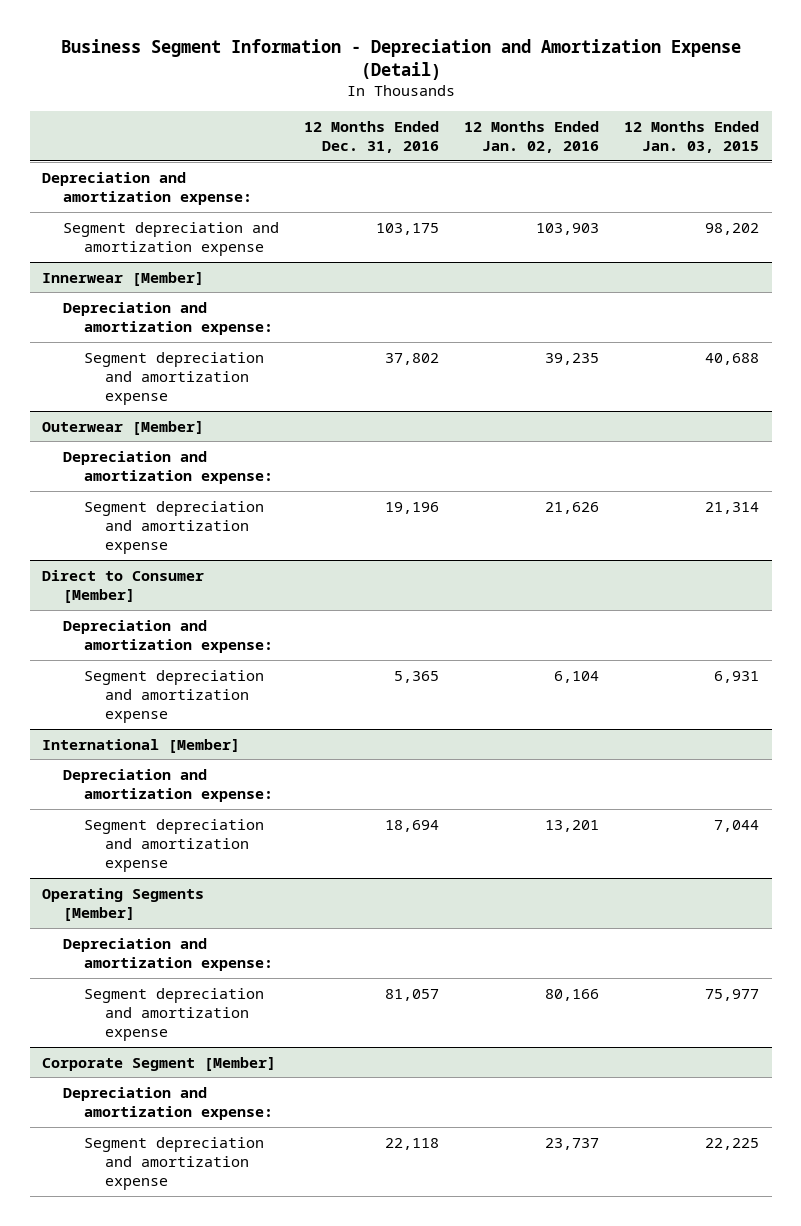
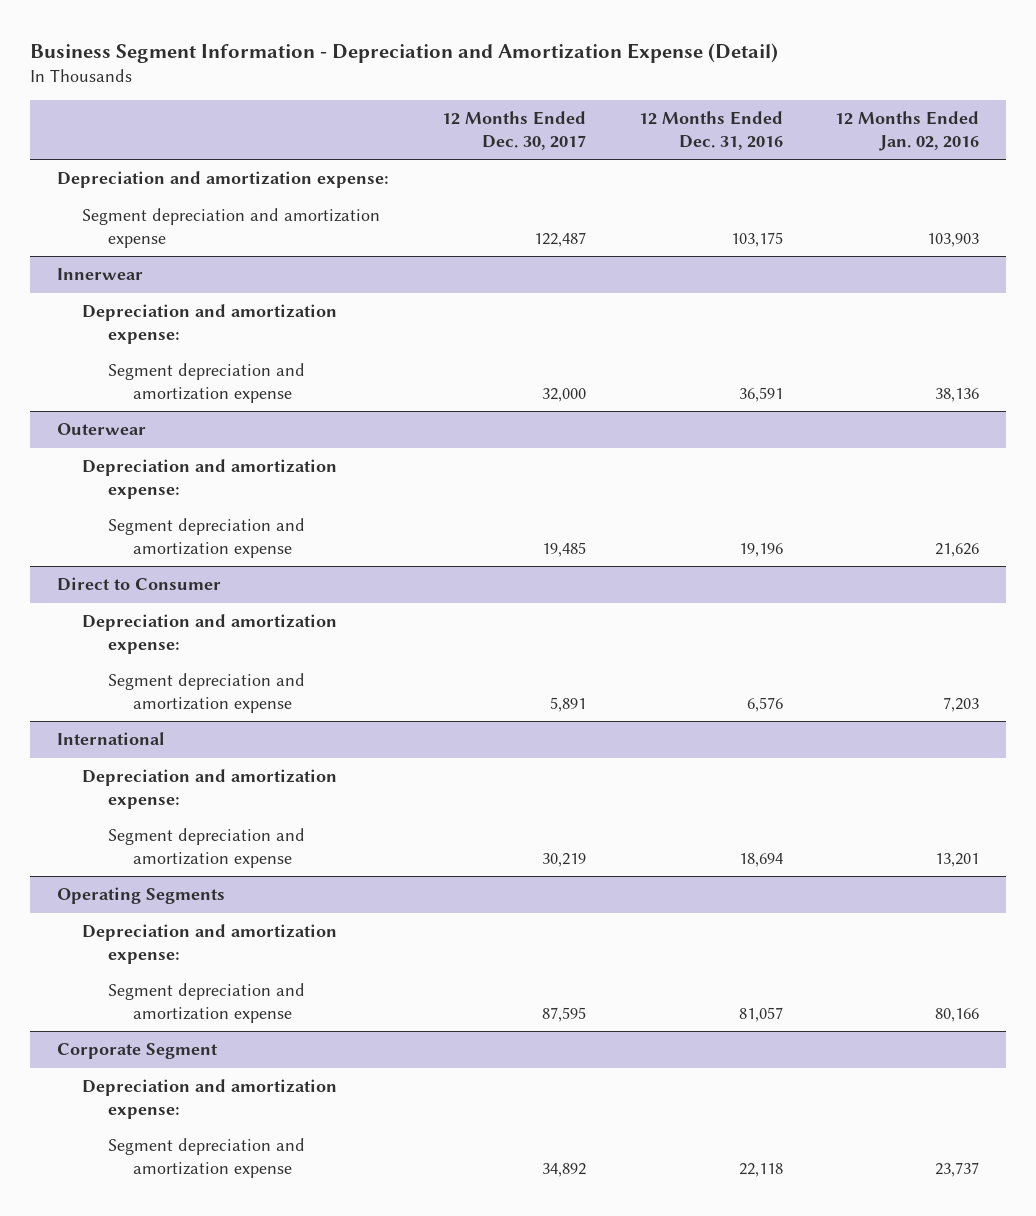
- | 12 Months Ended Dec. 31, 2016 | 12 Months Ended Jan. 02, 2016 | 12 Months Ended Jan. 03, 2015
+ | 12 Months Ended Dec. 30, 2017 | 12 Months Ended Dec. 31, 2016 | 12 Months Ended Jan. 02, 2016
- Innerwear [Member]
+ Innerwear
- Segment depreciation and amortization expense | 37,802 | 39,235 | 40,688
- Outerwear [Member]
+ Segment depreciation and amortization expense | 32,000 | 36,591 | 38,136
+ Outerwear
- Direct to Consumer [Member]
+ Direct to Consumer
- Segment depreciation and amortization expense | 5,365 | 6,104 | 6,931
- International [Member]
+ Segment depreciation and amortization expense | 5,891 | 6,576 | 7,203
+ International
- Operating Segments [Member]
+ Operating Segments
- Corporate Segment [Member]
+ Corporate Segment

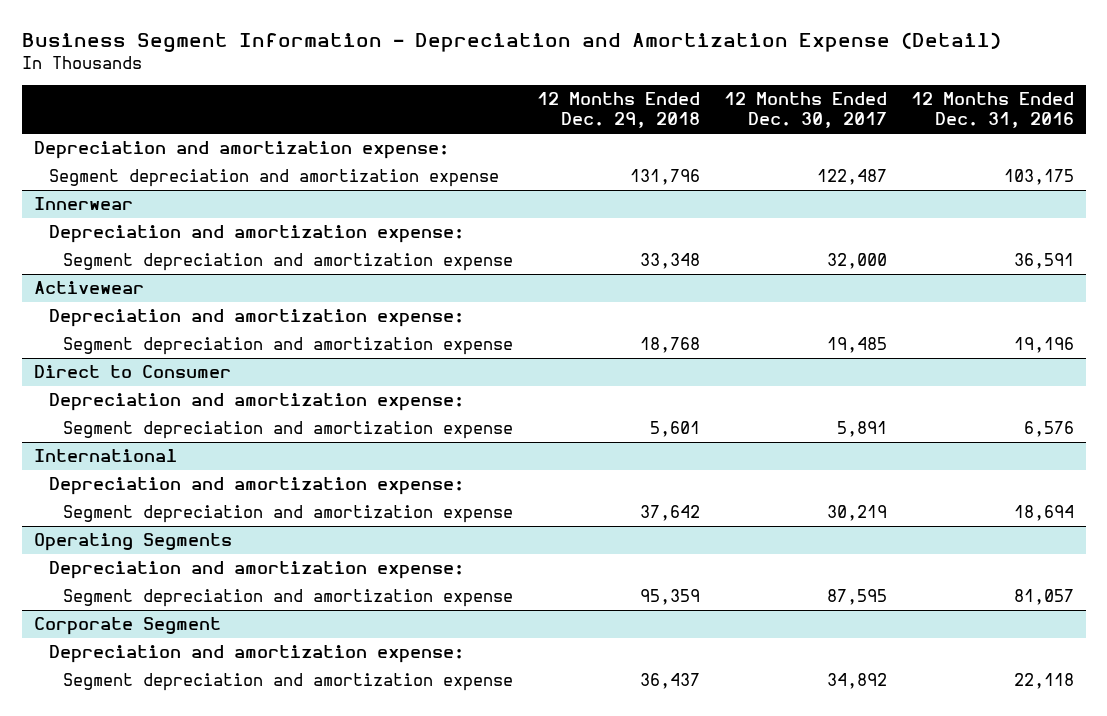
- | 12 Months Ended Dec. 30, 2017 | 12 Months Ended Dec. 31, 2016 | 12 Months Ended Jan. 02, 2016
+ | 12 Months Ended Dec. 29, 2018 | 12 Months Ended Dec. 30, 2017 | 12 Months Ended Dec. 31, 2016
- Outerwear
+ Activewear

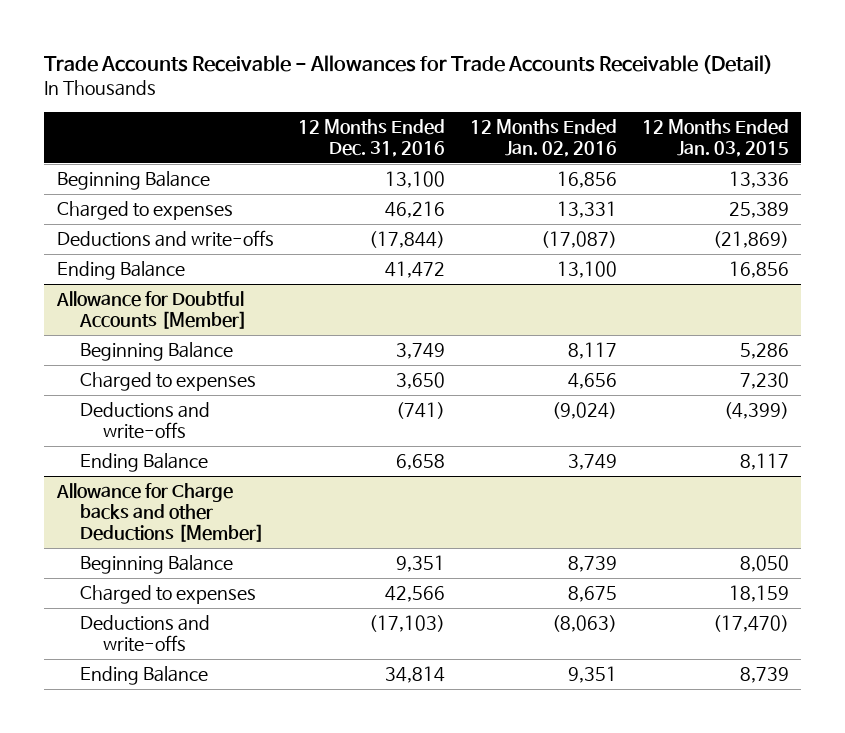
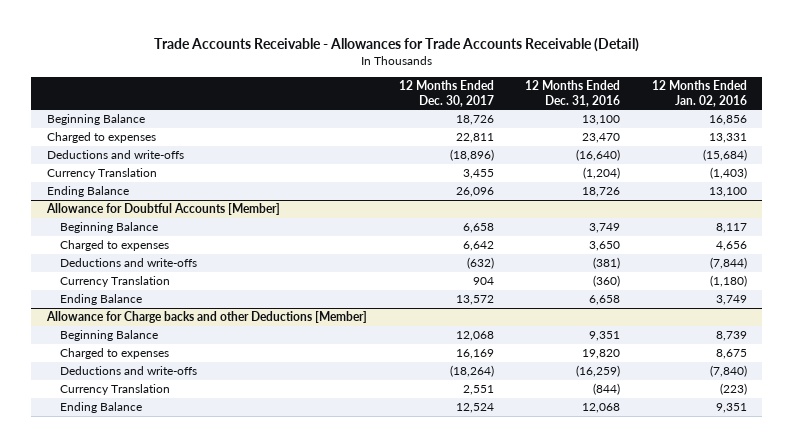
- | 12 Months Ended Dec. 31, 2016 | 12 Months Ended Jan. 02, 2016 | 12 Months Ended Jan. 03, 2015
+ | 12 Months Ended Dec. 30, 2017 | 12 Months Ended Dec. 31, 2016 | 12 Months Ended Jan. 02, 2016
- Charged to expenses | 46,216 | 13,331 | 25,389
- Deductions and write-offs | (17,844) | (17,087) | (21,869)
- Ending Balance | 41,472 | 13,100 | 16,856
+ Charged to expenses | 22,811 | 23,470 | 13,331
+ Deductions and write-offs | (18,896) | (16,640) | (15,684)
+ Currency Translation | 3,455 | (1,204) | (1,403)
+ Ending Balance | 26,096 | 18,726 | 13,100
@ Allowance for Doubtful Accounts [Member]
- Deductions and write-offs | (741) | (9,024) | (4,399)
+ Deductions and write-offs | (632) | (381) | (7,844)
+ Currency Translation | 904 | (360) | (1,180)
@ Allowance for Charge backs and other Deductions [Member]
- Charged to expenses | 42,566 | 8,675 | 18,159
- Deductions and write-offs | (17,103) | (8,063) | (17,470)
- Ending Balance | 34,814 | 9,351 | 8,739
+ Charged to expenses | 16,169 | 19,820 | 8,675
+ Deductions and write-offs | (18,264) | (16,259) | (7,840)
+ Currency Translation | 2,551 | (844) | (223)
+ Ending Balance | 12,524 | 12,068 | 9,351

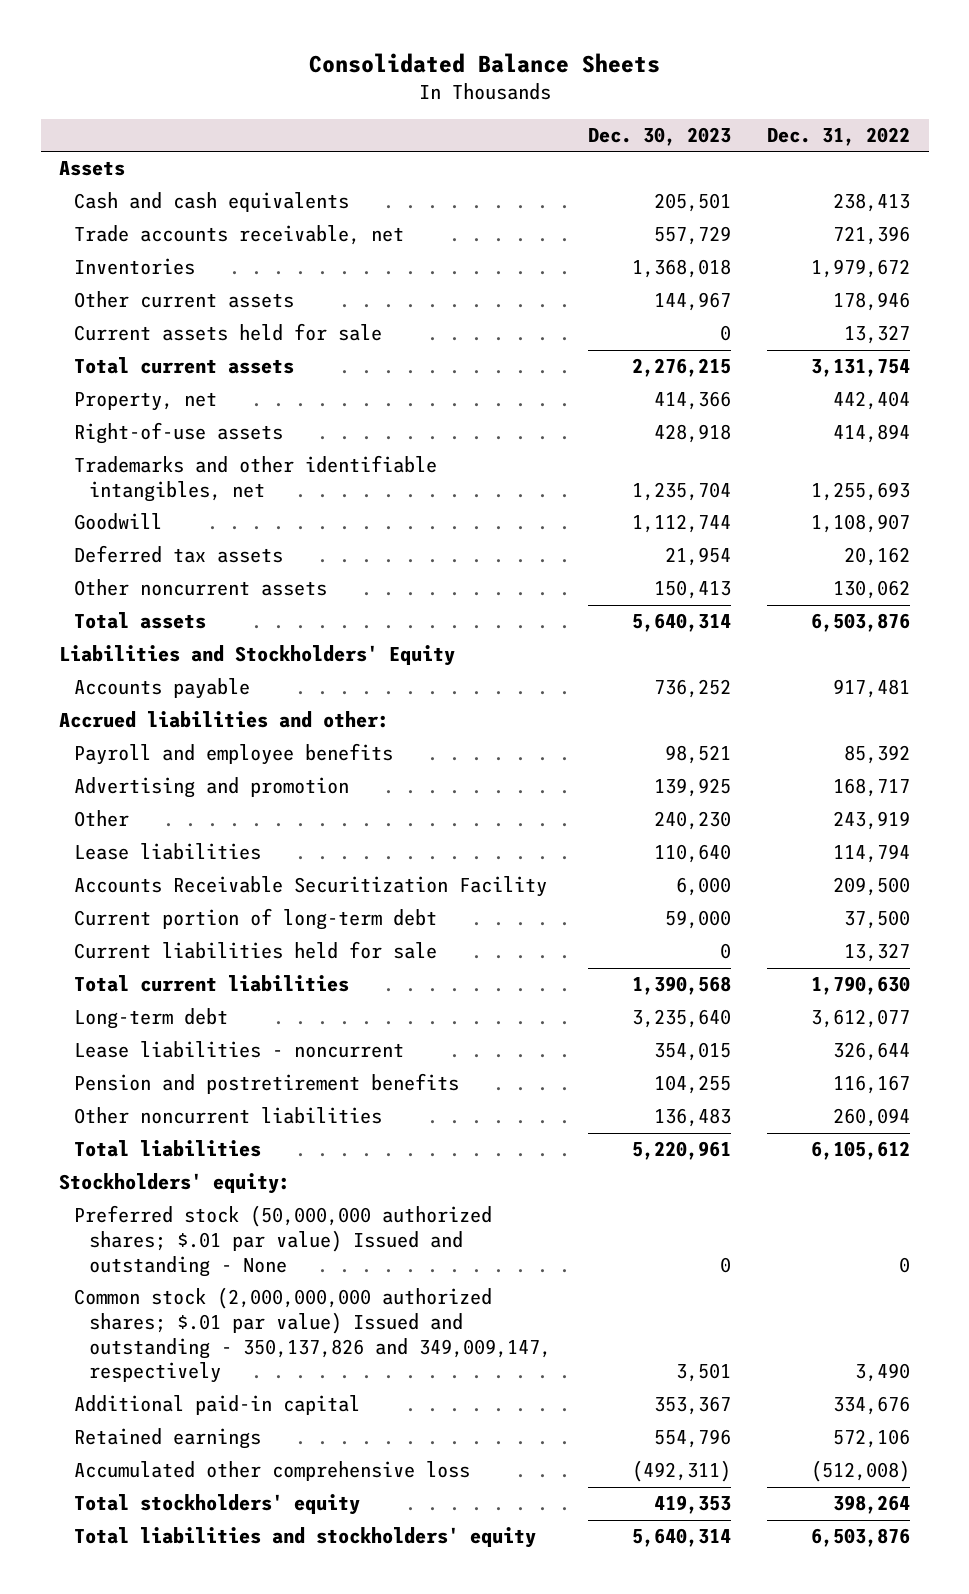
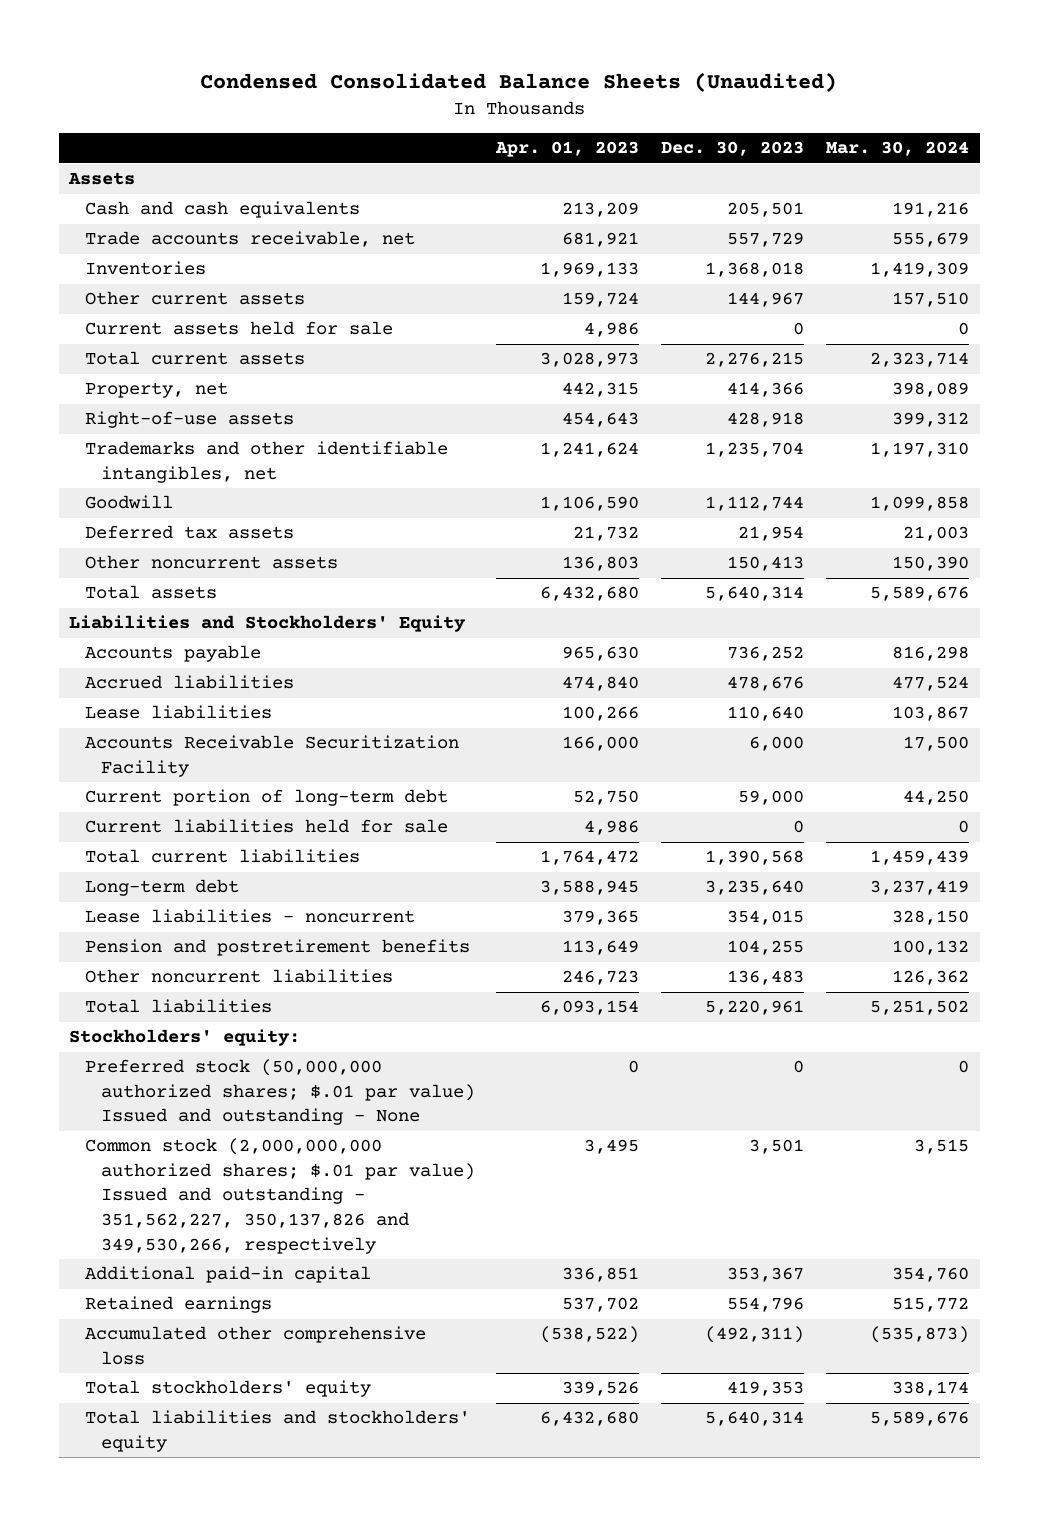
- Consolidated Balance Sheets
+ Condensed Consolidated Balance Sheets (Unaudited)
- | Dec. 30, 2023 | Dec. 31, 2022
+ | Apr. 01, 2023 | Dec. 30, 2023 | Mar. 30, 2024
- Accrued liabilities and other:
- Payroll and employee benefits | 98,521 | 85,392
- Advertising and promotion | 139,925 | 168,717
- Other | 240,230 | 243,919
+ Accrued liabilities | 474,840 | 478,676 | 477,524
- Common stock (2,000,000,000 authorized shares; $.01 par value) Issued and outstanding - 350,137,826 and 349,009,147, respectively | 3,501 | 3,490
+ Common stock (2,000,000,000 authorized shares; $.01 par value) Issued and outstanding - 351,562,227, 350,137,826 and 349,530,266, respectively | 3,495 | 3,501 | 3,515

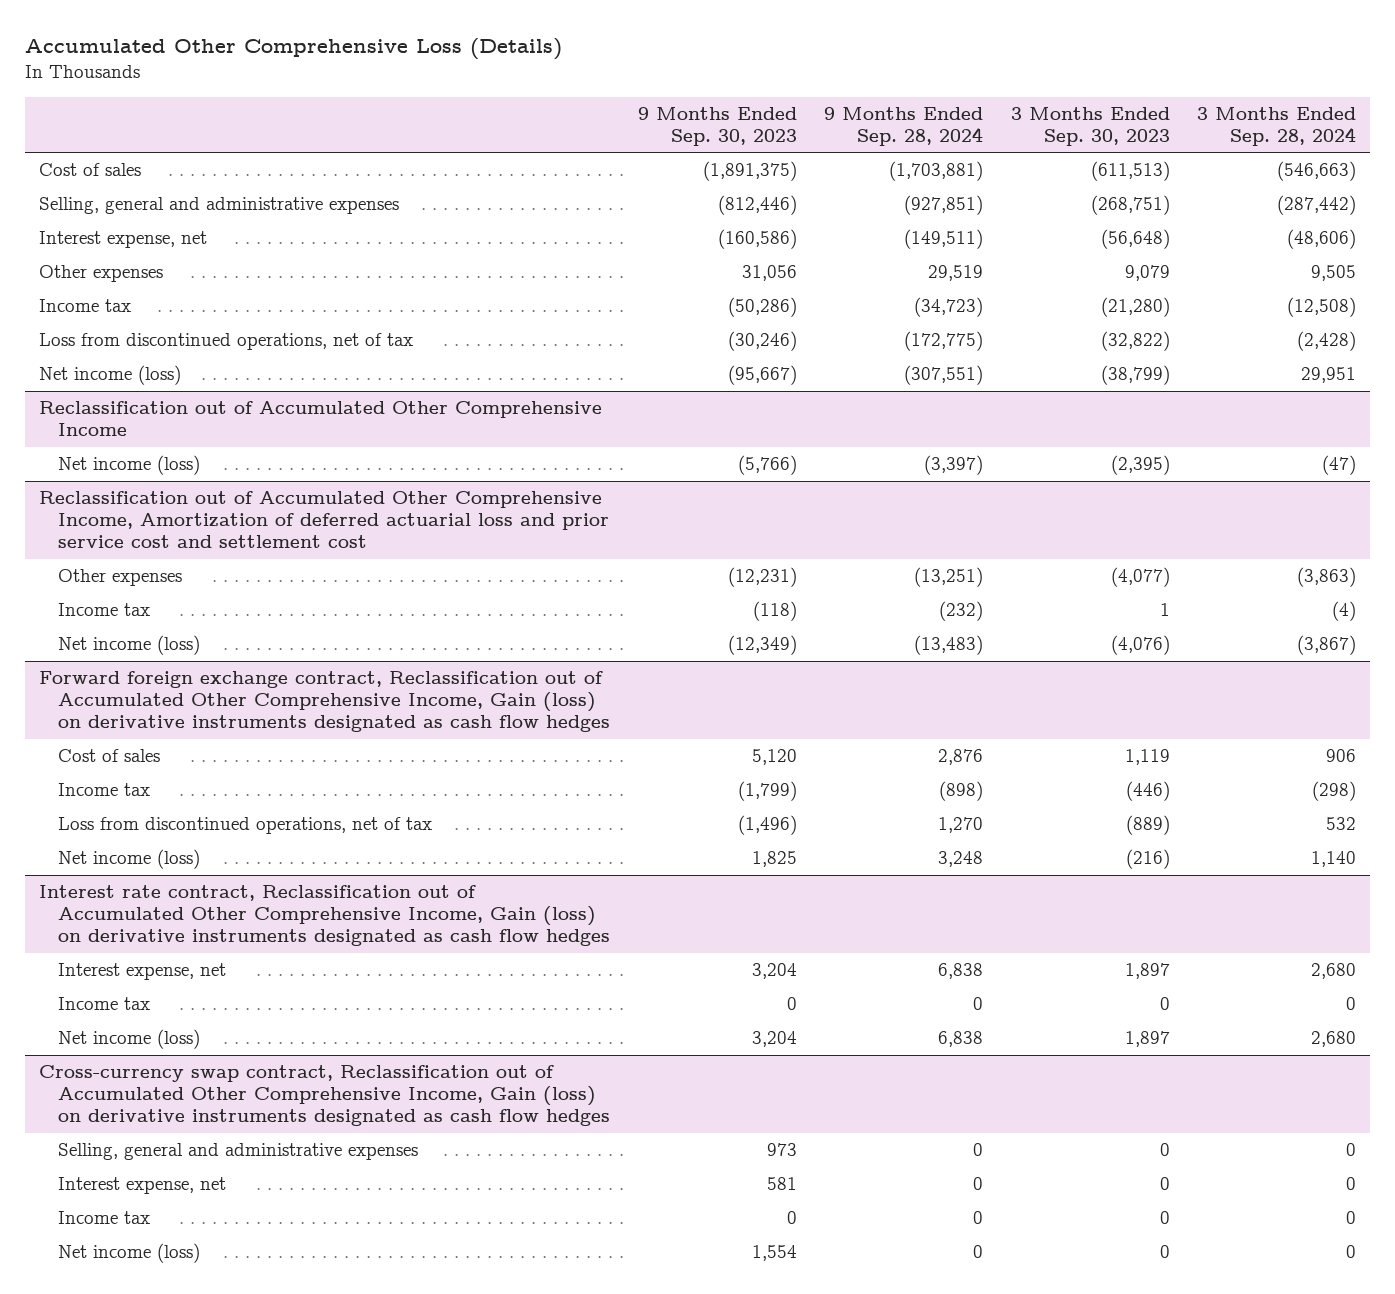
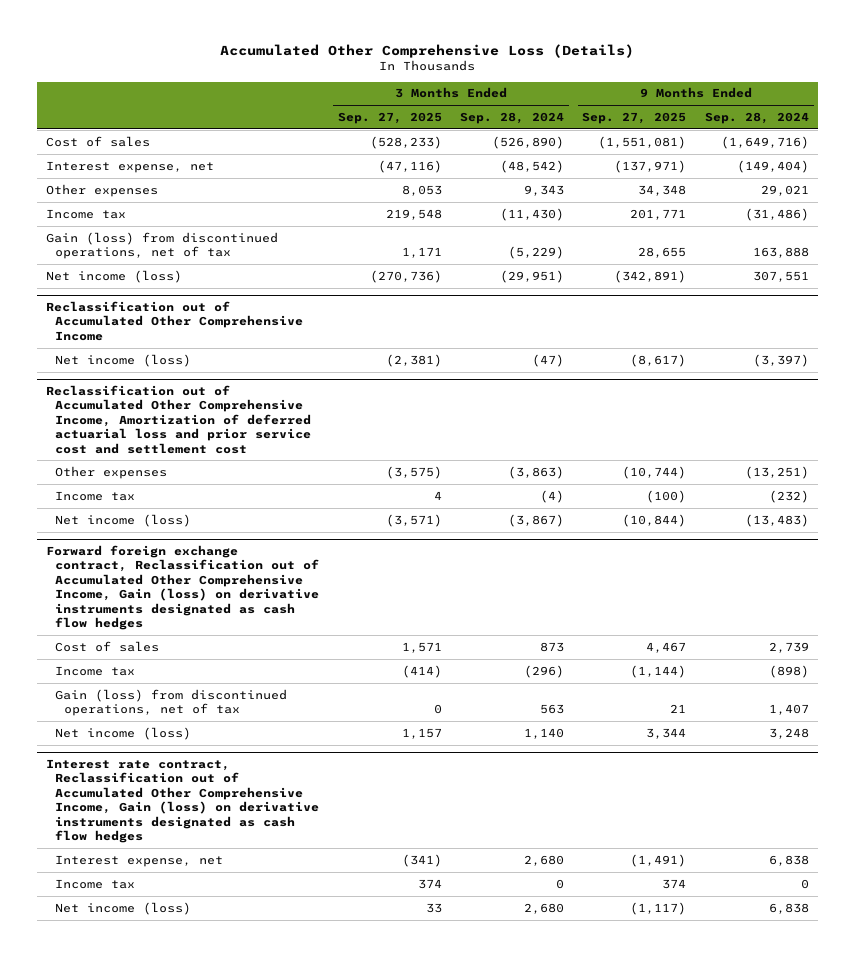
- | 9 Months Ended Sep. 30, 2023 | 9 Months Ended Sep. 28, 2024 | 3 Months Ended Sep. 30, 2023 | 3 Months Ended Sep. 28, 2024
+ | 3 Months Ended Sep. 27, 2025 | 3 Months Ended Sep. 28, 2024 | 9 Months Ended Sep. 27, 2025 | 9 Months Ended Sep. 28, 2024
- Cost of sales | (1,891,375) | (1,703,881) | (611,513) | (546,663)
- Selling, general and administrative expenses | (812,446) | (927,851) | (268,751) | (287,442)
- Interest expense, net | (160,586) | (149,511) | (56,648) | (48,606)
- Other expenses | 31,056 | 29,519 | 9,079 | 9,505
- Income tax | (50,286) | (34,723) | (21,280) | (12,508)
- Loss from discontinued operations, net of tax | (30,246) | (172,775) | (32,822) | (2,428)
- Net income (loss) | (95,667) | (307,551) | (38,799) | 29,951
+ Cost of sales | (528,233) | (526,890) | (1,551,081) | (1,649,716)
+ Interest expense, net | (47,116) | (48,542) | (137,971) | (149,404)
+ Other expenses | 8,053 | 9,343 | 34,348 | 29,021
+ Income tax | 219,548 | (11,430) | 201,771 | (31,486)
+ Gain (loss) from discontinued operations, net of tax | 1,171 | (5,229) | 28,655 | 163,888
+ Net income (loss) | (270,736) | (29,951) | (342,891) | 307,551
@ Forward foreign exchange contract, Reclassification out of Accumulated Other Comprehensive Income, Gain (loss) on derivative instruments designated as cash flow hedges
- Cost of sales | 5,120 | 2,876 | 1,119 | 906
- Income tax | (1,799) | (898) | (446) | (298)
- Loss from discontinued operations, net of tax | (1,496) | 1,270 | (889) | 532
+ Cost of sales | 1,571 | 873 | 4,467 | 2,739
+ Income tax | (414) | (296) | (1,144) | (898)
+ Gain (loss) from discontinued operations, net of tax | 0 | 563 | 21 | 1,407
- Cross-currency swap contract, Reclassification out of Accumulated Other Comprehensive Income, Gain (loss) on derivative instruments designated as cash flow hedges
- Selling, general and administrative expenses | 973 | 0 | 0 | 0
- Interest expense, net | 581 | 0 | 0 | 0
- Income tax | 0 | 0 | 0 | 0
- Net income (loss) | 1,554 | 0 | 0 | 0

